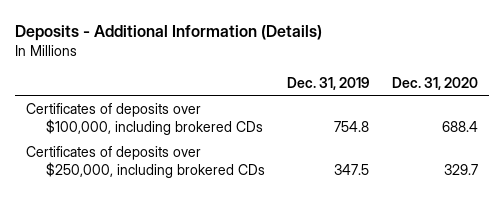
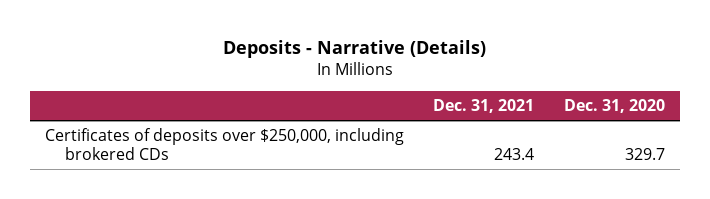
- Deposits - Additional Information (Details)
+ Deposits - Narrative (Details)
- | Dec. 31, 2019 | Dec. 31, 2020
+ | Dec. 31, 2021 | Dec. 31, 2020
- Certificates of deposits over $100,000, including brokered CDs | 754.8 | 688.4

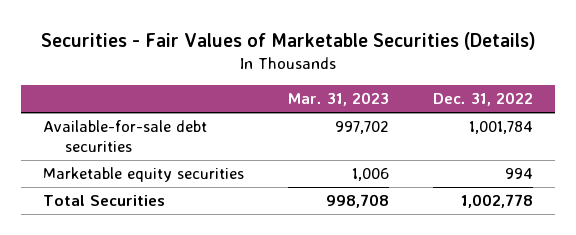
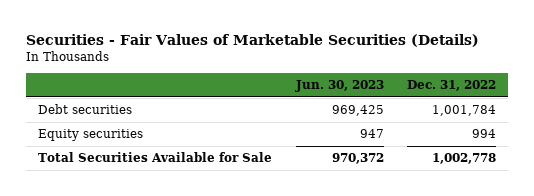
- | Mar. 31, 2023 | Dec. 31, 2022
+ | Jun. 30, 2023 | Dec. 31, 2022
- Available-for-sale debt securities | 997,702 | 1,001,784
- Marketable equity securities | 1,006 | 994
- Total Securities | 998,708 | 1,002,778
+ Debt securities | 969,425 | 1,001,784
+ Equity securities | 947 | 994
+ Total Securities Available for Sale | 970,372 | 1,002,778

